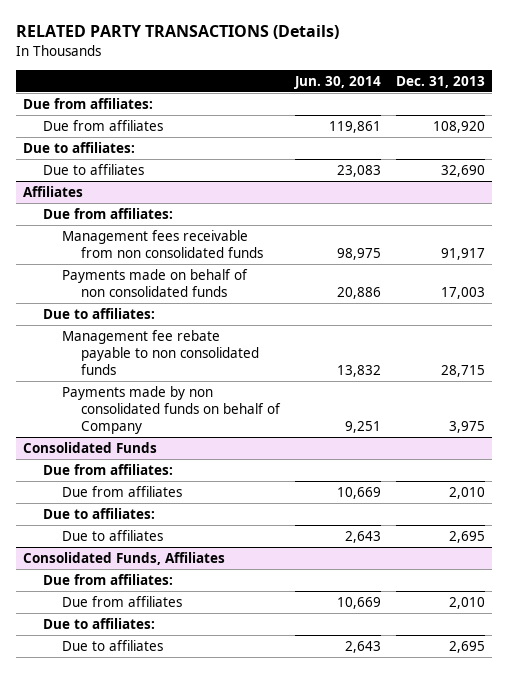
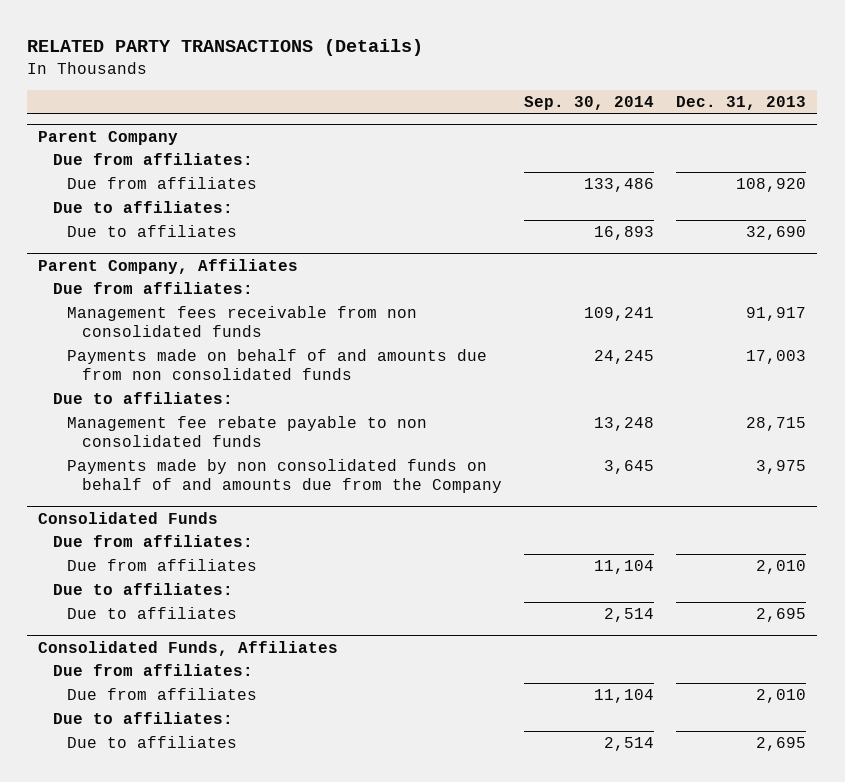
- | Jun. 30, 2014 | Dec. 31, 2013
+ | Sep. 30, 2014 | Dec. 31, 2013
+ Parent Company
- Affiliates
+ Parent Company, Affiliates
- Payments made on behalf of non consolidated funds | 20,886 | 17,003
+ Payments made on behalf of and amounts due from non consolidated funds | 24,245 | 17,003
- Payments made by non consolidated funds on behalf of Company | 9,251 | 3,975
+ Payments made by non consolidated funds on behalf of and amounts due from the Company | 3,645 | 3,975

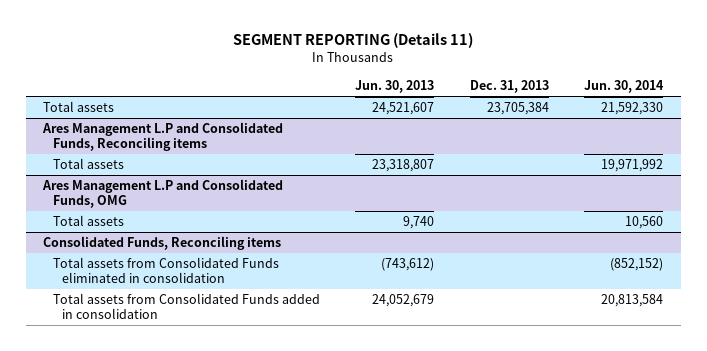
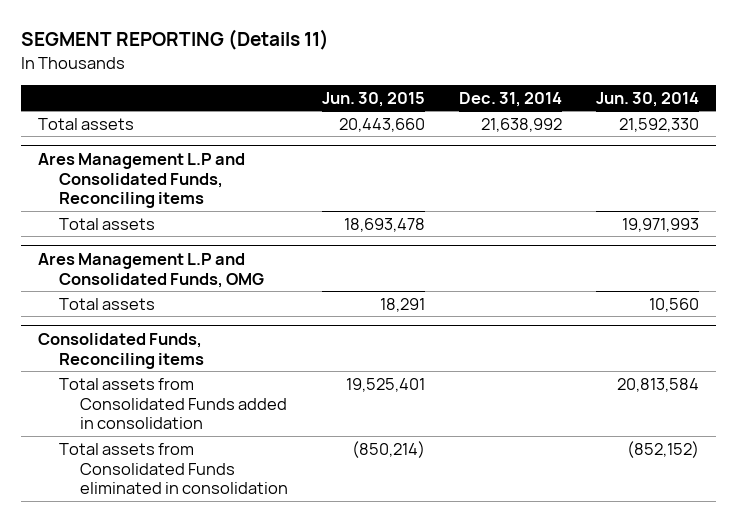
- | Jun. 30, 2013 | Dec. 31, 2013 | Jun. 30, 2014
+ | Jun. 30, 2015 | Dec. 31, 2014 | Jun. 30, 2014
@ Ares Management L.P and Consolidated Funds, Reconciling items
- Total assets | 23,318,807 | | 19,971,992
+ Total assets | 18,693,478 | | 19,971,993
@ Consolidated Funds, Reconciling items
moved down: Total assets from Consolidated Funds eliminated in consolidation | (850,214) | | (852,152)

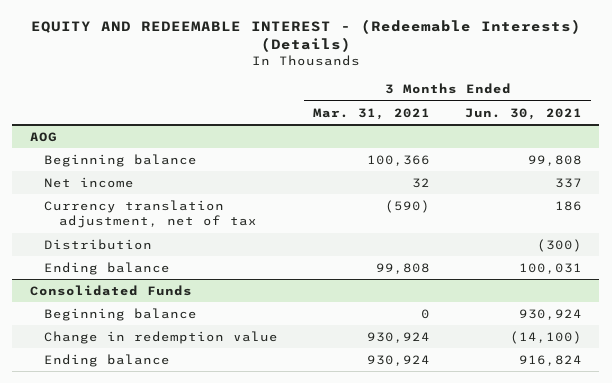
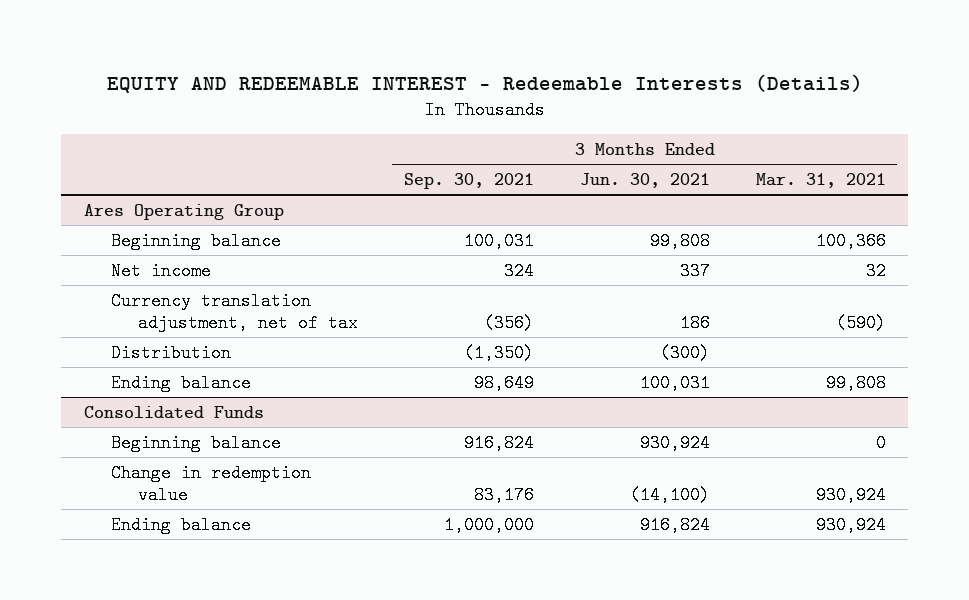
- EQUITY AND REDEEMABLE INTEREST - (Redeemable Interests) (Details)
+ EQUITY AND REDEEMABLE INTEREST - Redeemable Interests (Details)
- | 3 Months Ended Mar. 31, 2021 | 3 Months Ended Jun. 30, 2021
+ | 3 Months Ended Sep. 30, 2021 | 3 Months Ended Jun. 30, 2021 | 3 Months Ended Mar. 31, 2021
- AOG
+ Ares Operating Group

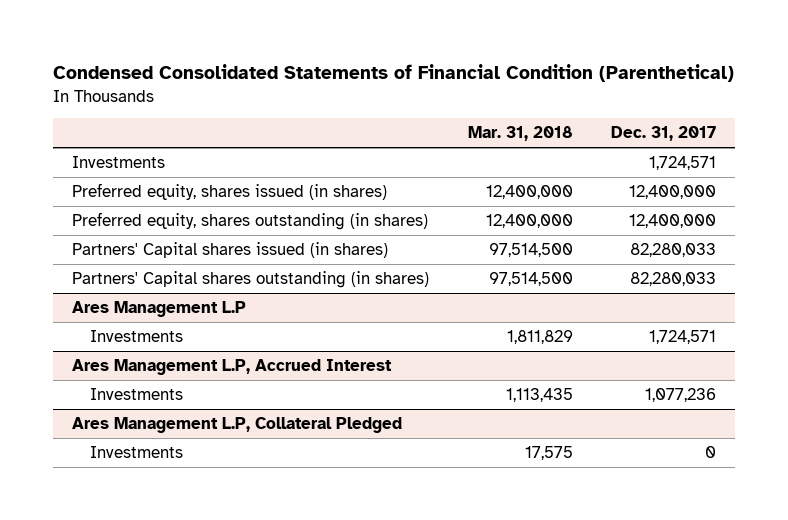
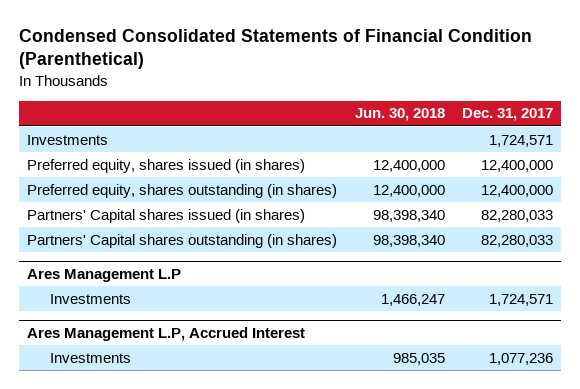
- | Mar. 31, 2018 | Dec. 31, 2017
+ | Jun. 30, 2018 | Dec. 31, 2017
- Ares Management L.P, Collateral Pledged
- Investments | 17,575 | 0

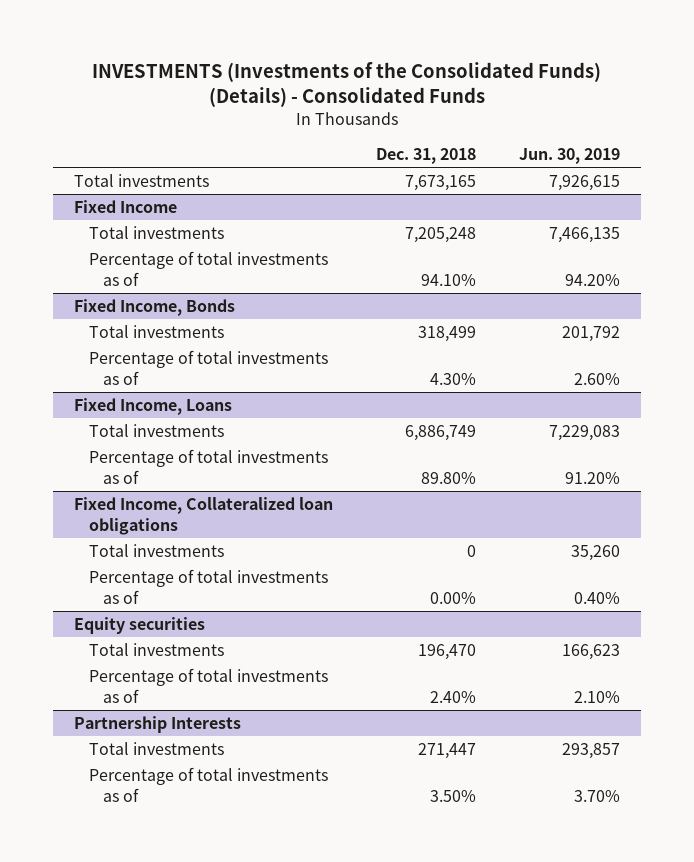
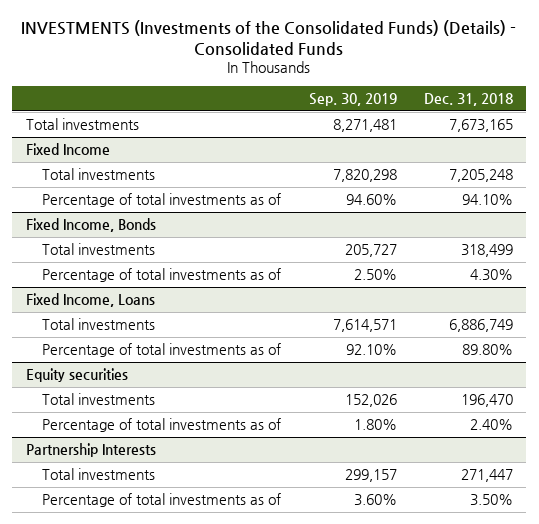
- | Dec. 31, 2018 | Jun. 30, 2019
+ | Sep. 30, 2019 | Dec. 31, 2018
- Fixed Income, Collateralized loan obligations
- Total investments | 0 | 35,260
- Percentage of total investments as of | 0.00% | 0.40%

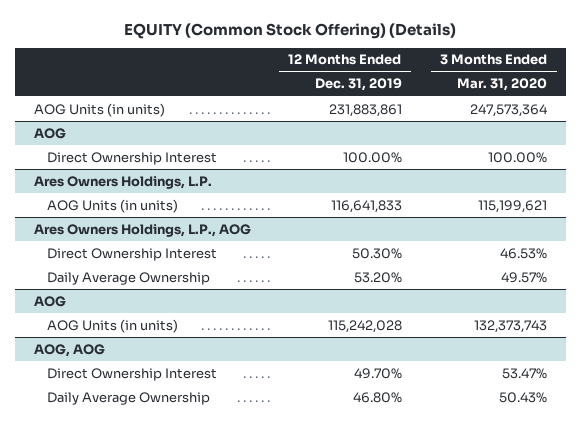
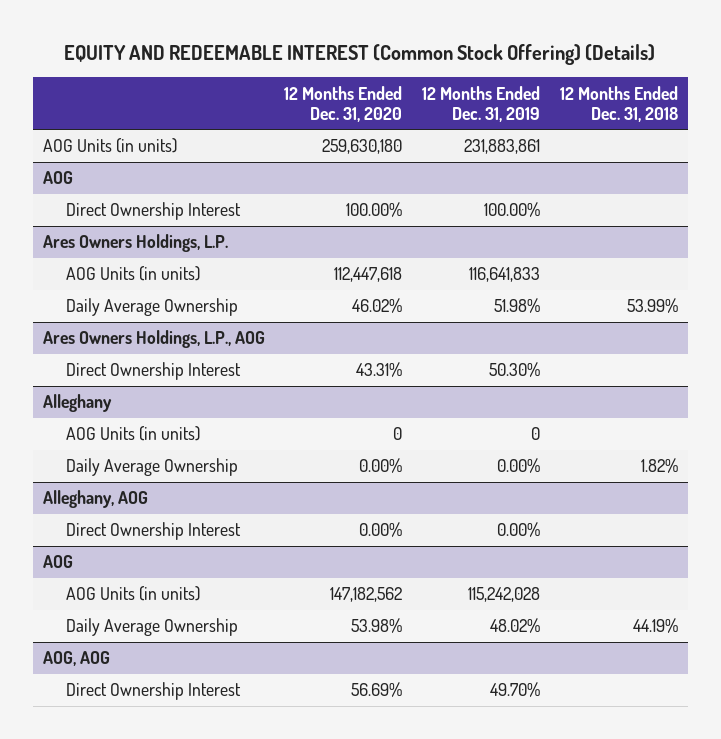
- EQUITY (Common Stock Offering) (Details)
+ EQUITY AND REDEEMABLE INTEREST (Common Stock Offering) (Details)
- | 12 Months Ended Dec. 31, 2019 | 3 Months Ended Mar. 31, 2020
+ | 12 Months Ended Dec. 31, 2020 | 12 Months Ended Dec. 31, 2019 | 12 Months Ended Dec. 31, 2018
@ Ares Owners Holdings, L.P.
+ Daily Average Ownership | 46.02% | 51.98% | 53.99%
@ Ares Owners Holdings, L.P., AOG
- Daily Average Ownership | 53.20% | 49.57%
+ Alleghany
+ AOG Units (in units) | 0 | 0 |
+ Daily Average Ownership | 0.00% | 0.00% | 1.82%
+ Alleghany, AOG
+ Direct Ownership Interest | 0.00% | 0.00% |
@ AOG
+ Daily Average Ownership | 53.98% | 48.02% | 44.19%
@ AOG, AOG
- Daily Average Ownership | 46.80% | 50.43%

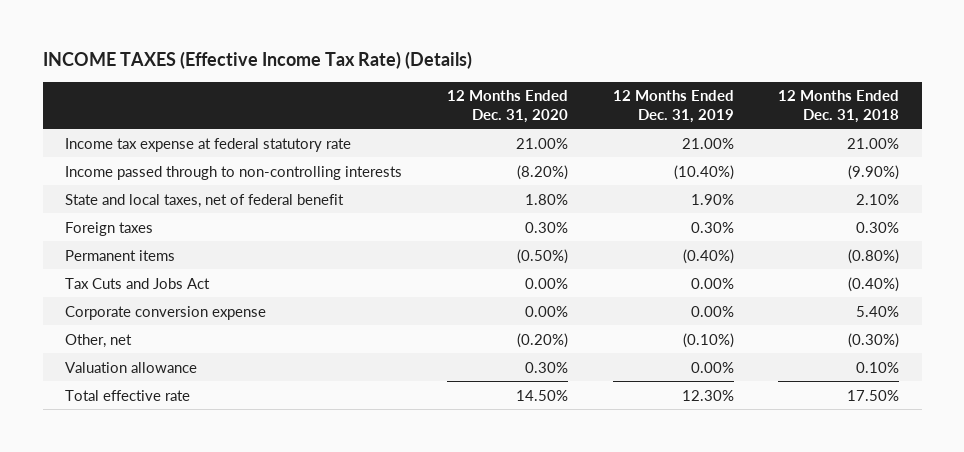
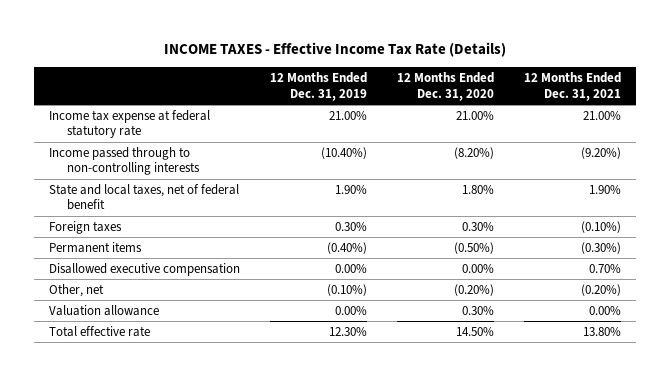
- INCOME TAXES (Effective Income Tax Rate) (Details)
+ INCOME TAXES - Effective Income Tax Rate (Details)
- | 12 Months Ended Dec. 31, 2020 | 12 Months Ended Dec. 31, 2019 | 12 Months Ended Dec. 31, 2018
+ | 12 Months Ended Dec. 31, 2019 | 12 Months Ended Dec. 31, 2020 | 12 Months Ended Dec. 31, 2021
- Tax Cuts and Jobs Act | 0.00% | 0.00% | (0.40%)
- Corporate conversion expense | 0.00% | 0.00% | 5.40%
+ Disallowed executive compensation | 0.00% | 0.00% | 0.70%

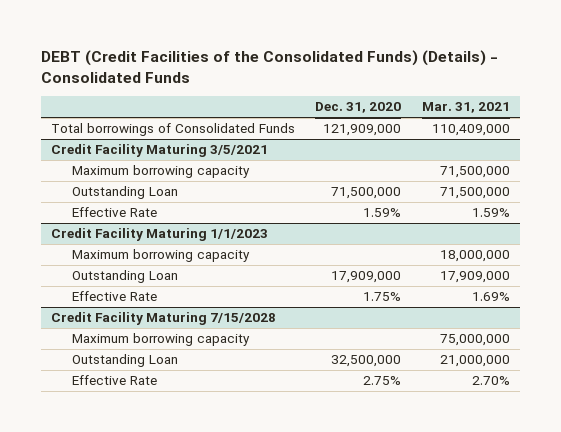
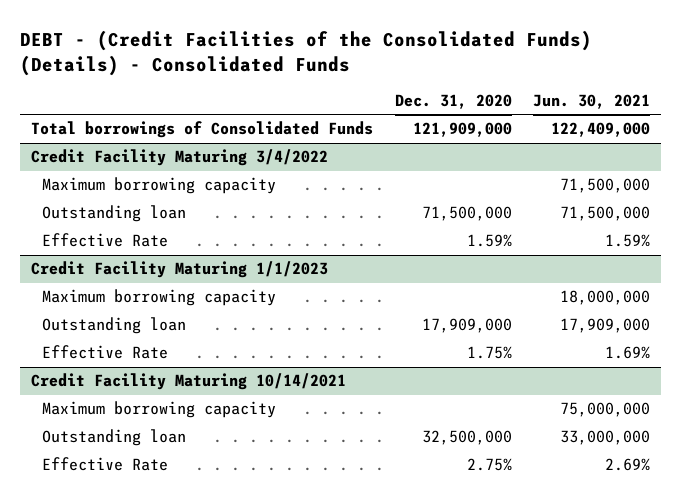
- DEBT (Credit Facilities of the Consolidated Funds) (Details) - Consolidated Funds
+ DEBT - (Credit Facilities of the Consolidated Funds) (Details) - Consolidated Funds
- | Dec. 31, 2020 | Mar. 31, 2021
+ | Dec. 31, 2020 | Jun. 30, 2021
- Credit Facility Maturing 3/5/2021
+ Credit Facility Maturing 3/4/2022
- Outstanding Loan | 71,500,000 | 71,500,000
+ Outstanding loan | 71,500,000 | 71,500,000
@ Credit Facility Maturing 1/1/2023
- Outstanding Loan | 17,909,000 | 17,909,000
+ Outstanding loan | 17,909,000 | 17,909,000
- Credit Facility Maturing 7/15/2028
+ Credit Facility Maturing 10/14/2021
- Outstanding Loan | 32,500,000 | 21,000,000
+ Outstanding loan | 32,500,000 | 33,000,000

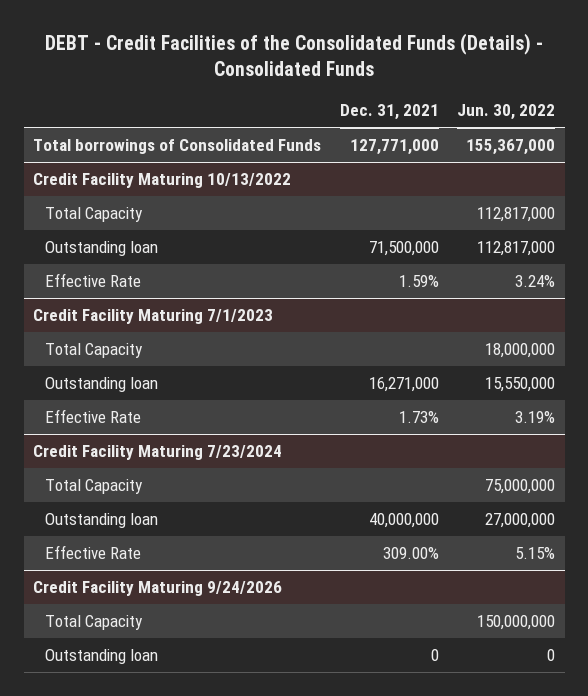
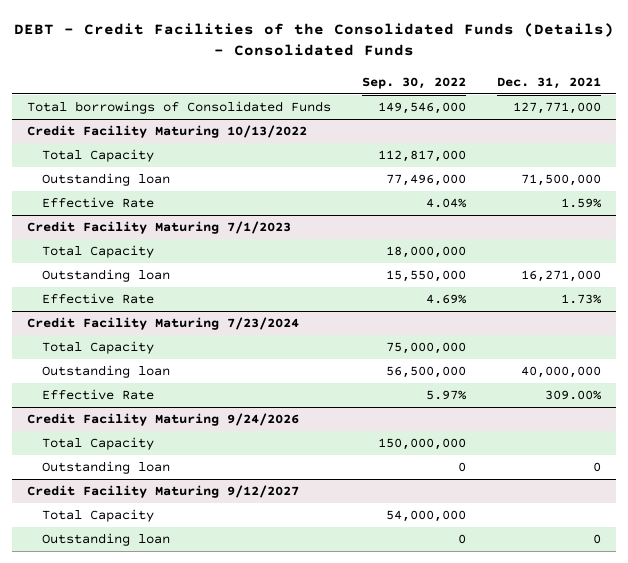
- | Dec. 31, 2021 | Jun. 30, 2022
+ | Sep. 30, 2022 | Dec. 31, 2021
+ Credit Facility Maturing 9/12/2027
+ Total Capacity | 54,000,000 |
+ Outstanding loan | 0 | 0

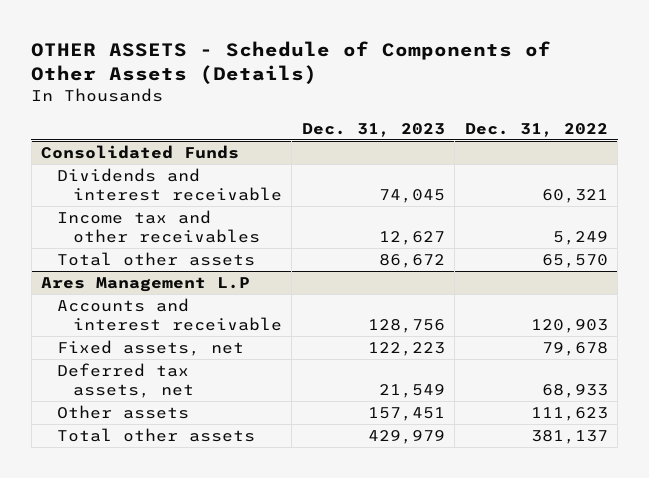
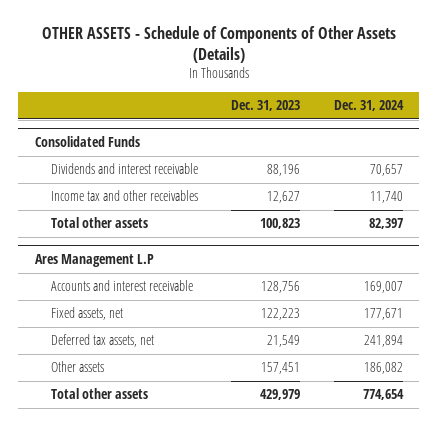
- | Dec. 31, 2023 | Dec. 31, 2022
+ | Dec. 31, 2023 | Dec. 31, 2024
@ Consolidated Funds
- Dividends and interest receivable | 74,045 | 60,321
+ Dividends and interest receivable | 88,196 | 70,657
- Total other assets | 86,672 | 65,570
+ Total other assets | 100,823 | 82,397

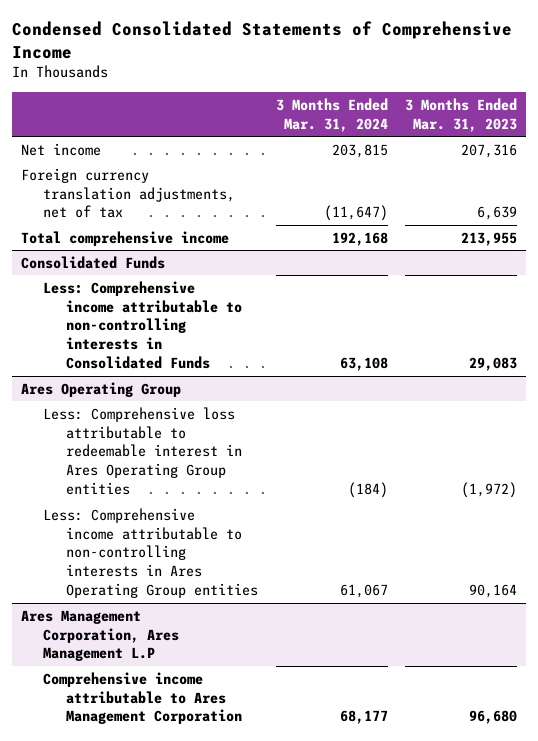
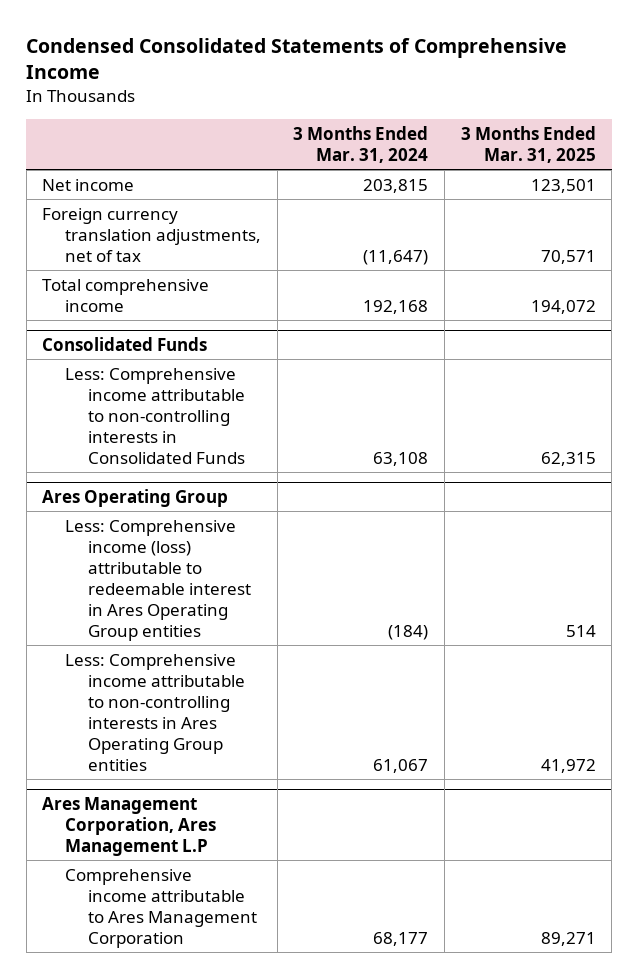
- | 3 Months Ended Mar. 31, 2024 | 3 Months Ended Mar. 31, 2023
+ | 3 Months Ended Mar. 31, 2024 | 3 Months Ended Mar. 31, 2025
@ Ares Operating Group
- Less: Comprehensive loss attributable to redeemable interest in Ares Operating Group entities | (184) | (1,972)
+ Less: Comprehensive income (loss) attributable to redeemable interest in Ares Operating Group entities | (184) | 514

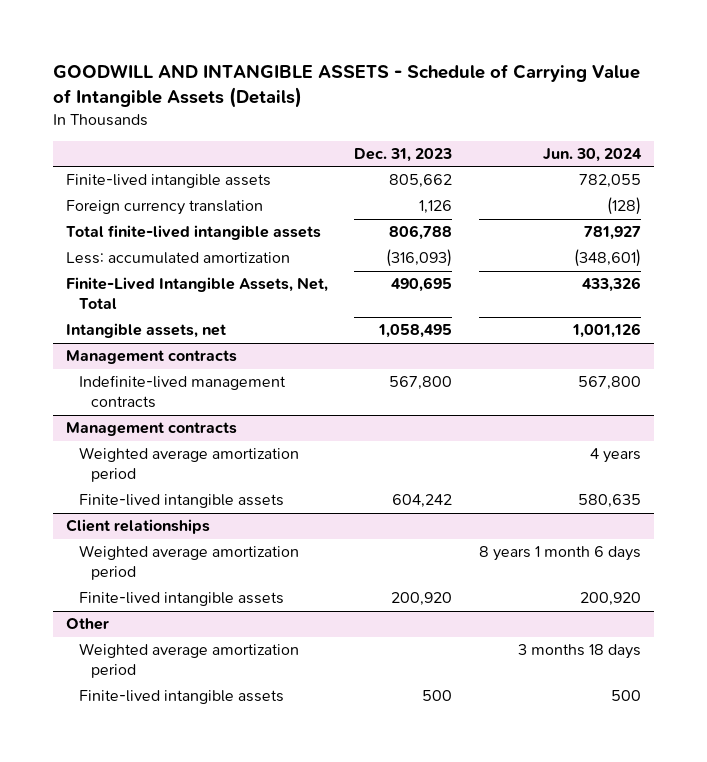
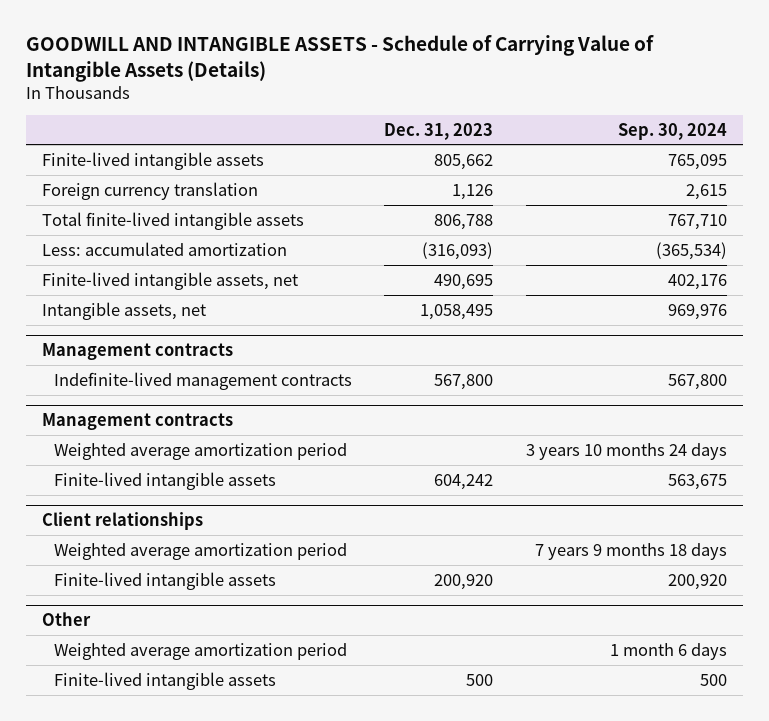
- | Dec. 31, 2023 | Jun. 30, 2024
+ | Dec. 31, 2023 | Sep. 30, 2024
- Finite-Lived Intangible Assets, Net, Total | 490,695 | 433,326
+ Finite-lived intangible assets, net | 490,695 | 402,176

